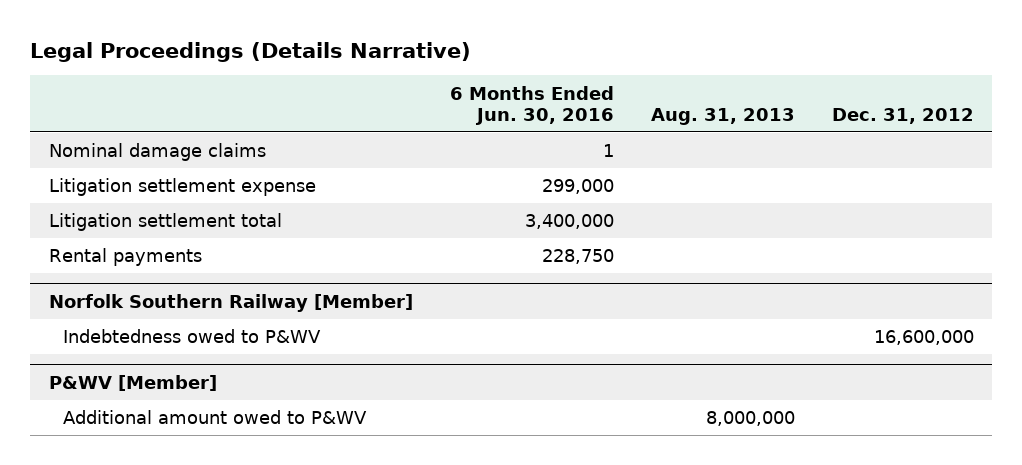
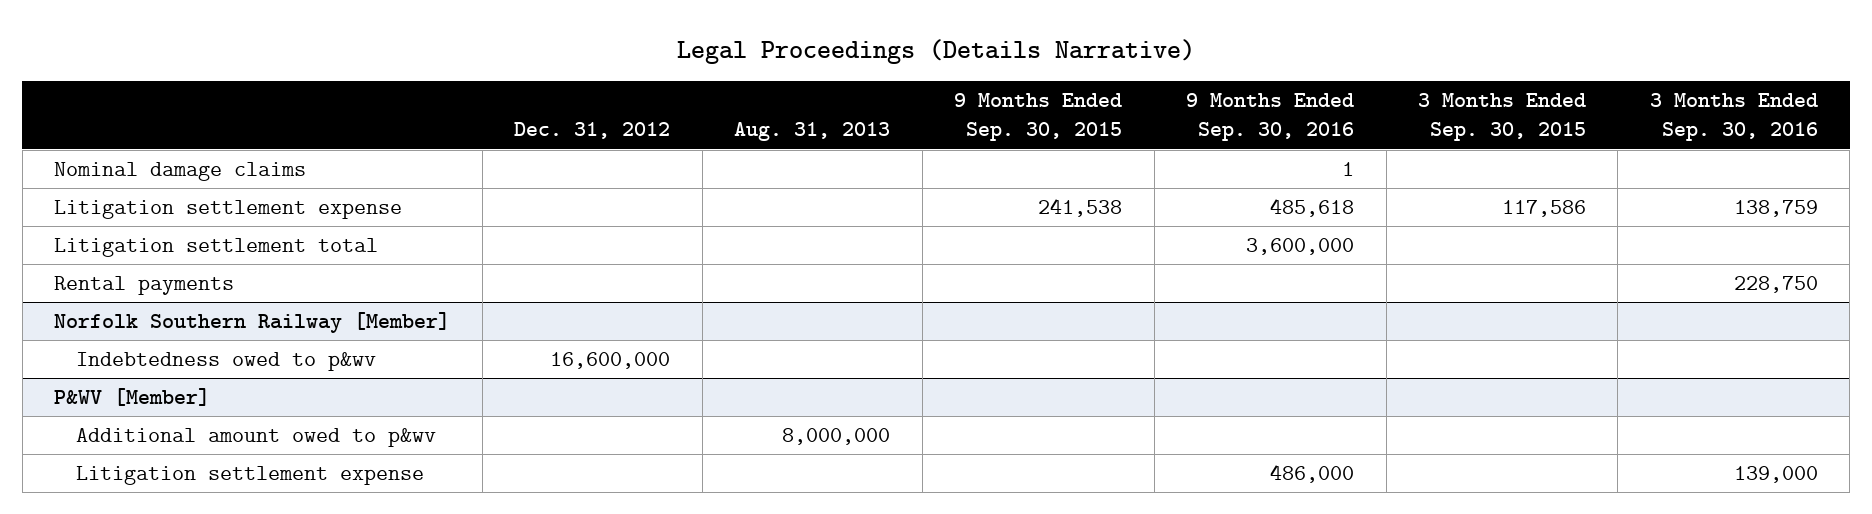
- | 6 Months Ended Jun. 30, 2016 | Aug. 31, 2013 | Dec. 31, 2012
+ | Dec. 31, 2012 | Aug. 31, 2013 | 9 Months Ended Sep. 30, 2015 | 9 Months Ended Sep. 30, 2016 | 3 Months Ended Sep. 30, 2015 | 3 Months Ended Sep. 30, 2016
@ Norfolk Southern Railway [Member]
- Indebtedness owed to P&WV | | | 16,600,000
+ Indebtedness owed to p&wv | 16,600,000 | | | | |
@ P&WV [Member]
- Additional amount owed to P&WV | | 8,000,000 |
+ Additional amount owed to p&wv | | 8,000,000 | | | |
+ Litigation settlement expense | | | | 486,000 | | 139,000

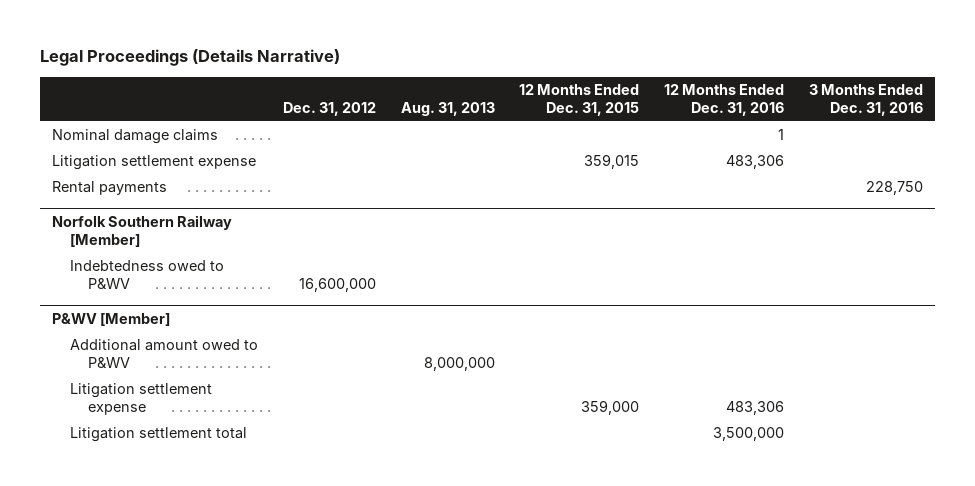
- | Dec. 31, 2012 | Aug. 31, 2013 | 9 Months Ended Sep. 30, 2015 | 9 Months Ended Sep. 30, 2016 | 3 Months Ended Sep. 30, 2015 | 3 Months Ended Sep. 30, 2016
+ | Dec. 31, 2012 | Aug. 31, 2013 | 12 Months Ended Dec. 31, 2015 | 12 Months Ended Dec. 31, 2016 | 3 Months Ended Dec. 31, 2016
- Litigation settlement total | | | | 3,600,000 | |
@ Norfolk Southern Railway [Member]
- Indebtedness owed to p&wv | 16,600,000 | | | | |
+ Indebtedness owed to P&WV | 16,600,000 | | | |
@ P&WV [Member]
- Additional amount owed to p&wv | | 8,000,000 | | | |
+ Additional amount owed to P&WV | | 8,000,000 | | |
+ Litigation settlement total | | | | 3,500,000 |

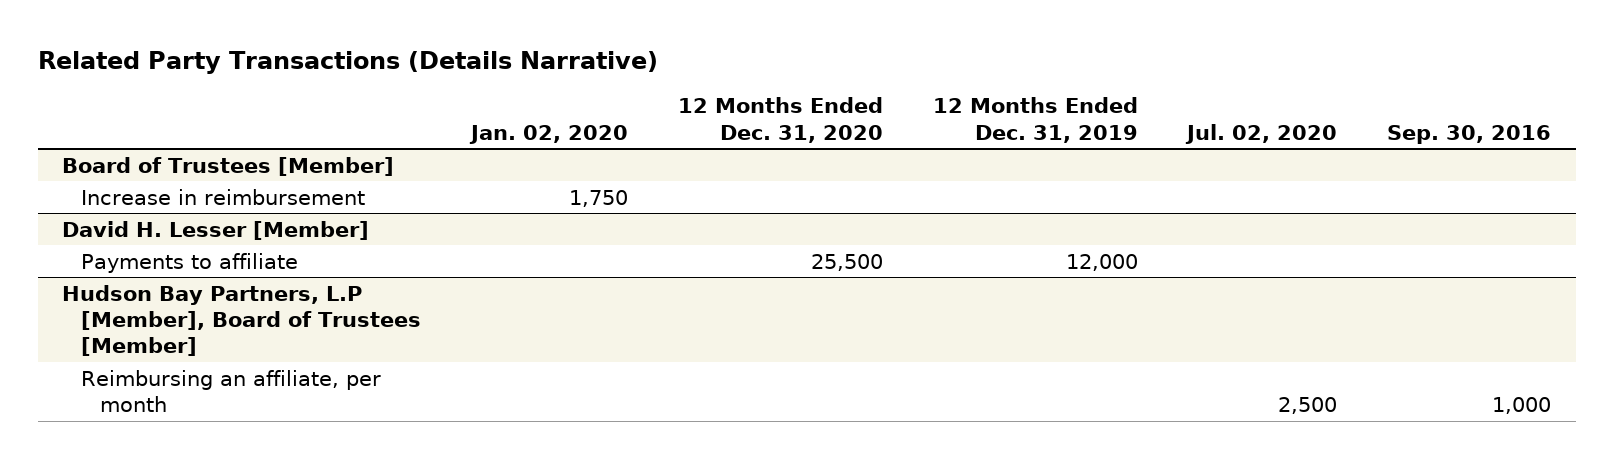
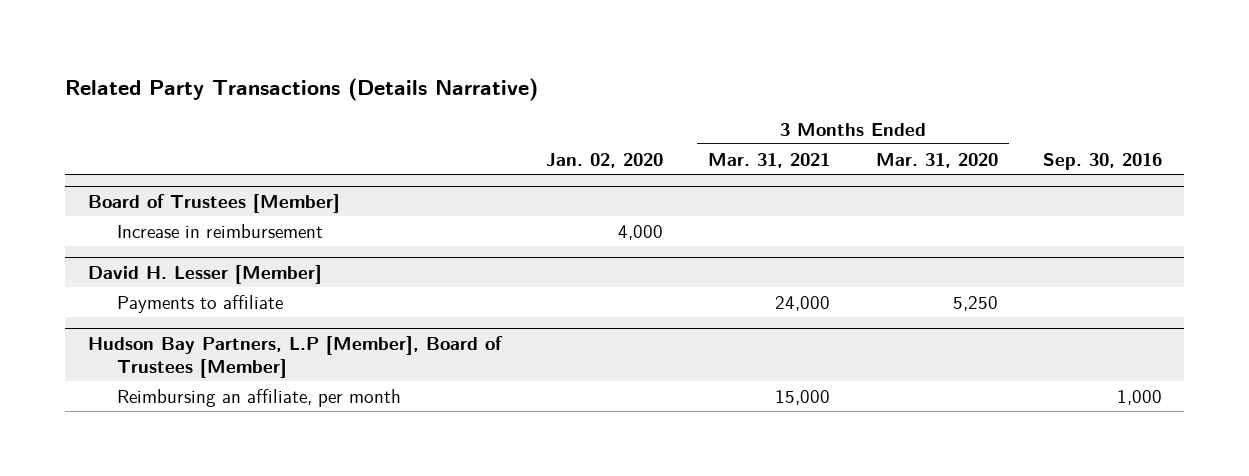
- | Jan. 02, 2020 | 12 Months Ended Dec. 31, 2020 | 12 Months Ended Dec. 31, 2019 | Jul. 02, 2020 | Sep. 30, 2016
+ | Jan. 02, 2020 | 3 Months Ended Mar. 31, 2021 | 3 Months Ended Mar. 31, 2020 | Sep. 30, 2016
@ Board of Trustees [Member]
- Increase in reimbursement | 1,750 | | | |
+ Increase in reimbursement | 4,000 | | |

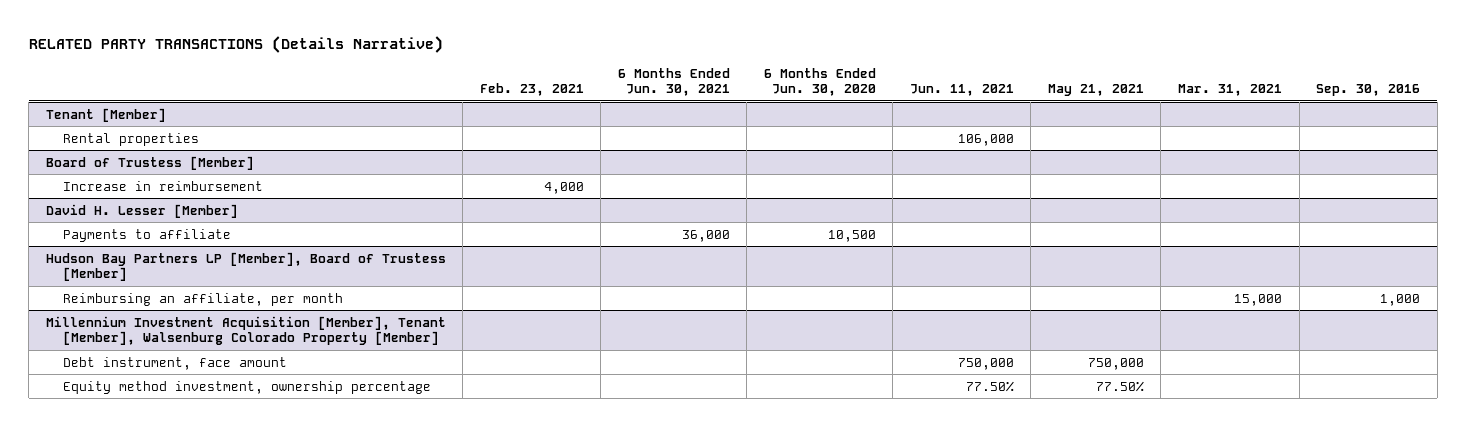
- Related Party Transactions (Details Narrative)
+ RELATED PARTY TRANSACTIONS (Details Narrative)
- | Jan. 02, 2020 | 3 Months Ended Mar. 31, 2021 | 3 Months Ended Mar. 31, 2020 | Sep. 30, 2016
+ | Feb. 23, 2021 | 6 Months Ended Jun. 30, 2021 | 6 Months Ended Jun. 30, 2020 | Jun. 11, 2021 | May 21, 2021 | Mar. 31, 2021 | Sep. 30, 2016
- Board of Trustees [Member]
+ Tenant [Member]
+ Rental properties | | | | 106,000 | | |
+ Board of Trustess [Member]
- Hudson Bay Partners, L.P [Member], Board of Trustees [Member]
+ Hudson Bay Partners LP [Member], Board of Trustess [Member]
+ Millennium Investment Acquisition [Member], Tenant [Member], Walsenburg Colorado Property [Member]
+ Debt instrument, face amount | | | | 750,000 | 750,000 | |
+ Equity method investment, ownership percentage | | | | 77.50% | 77.50% | |

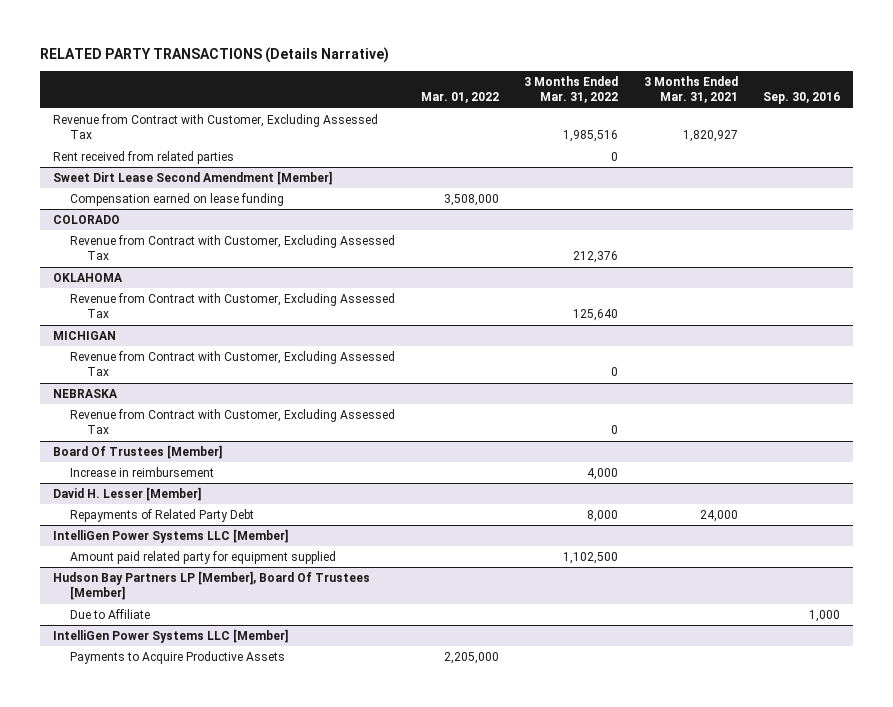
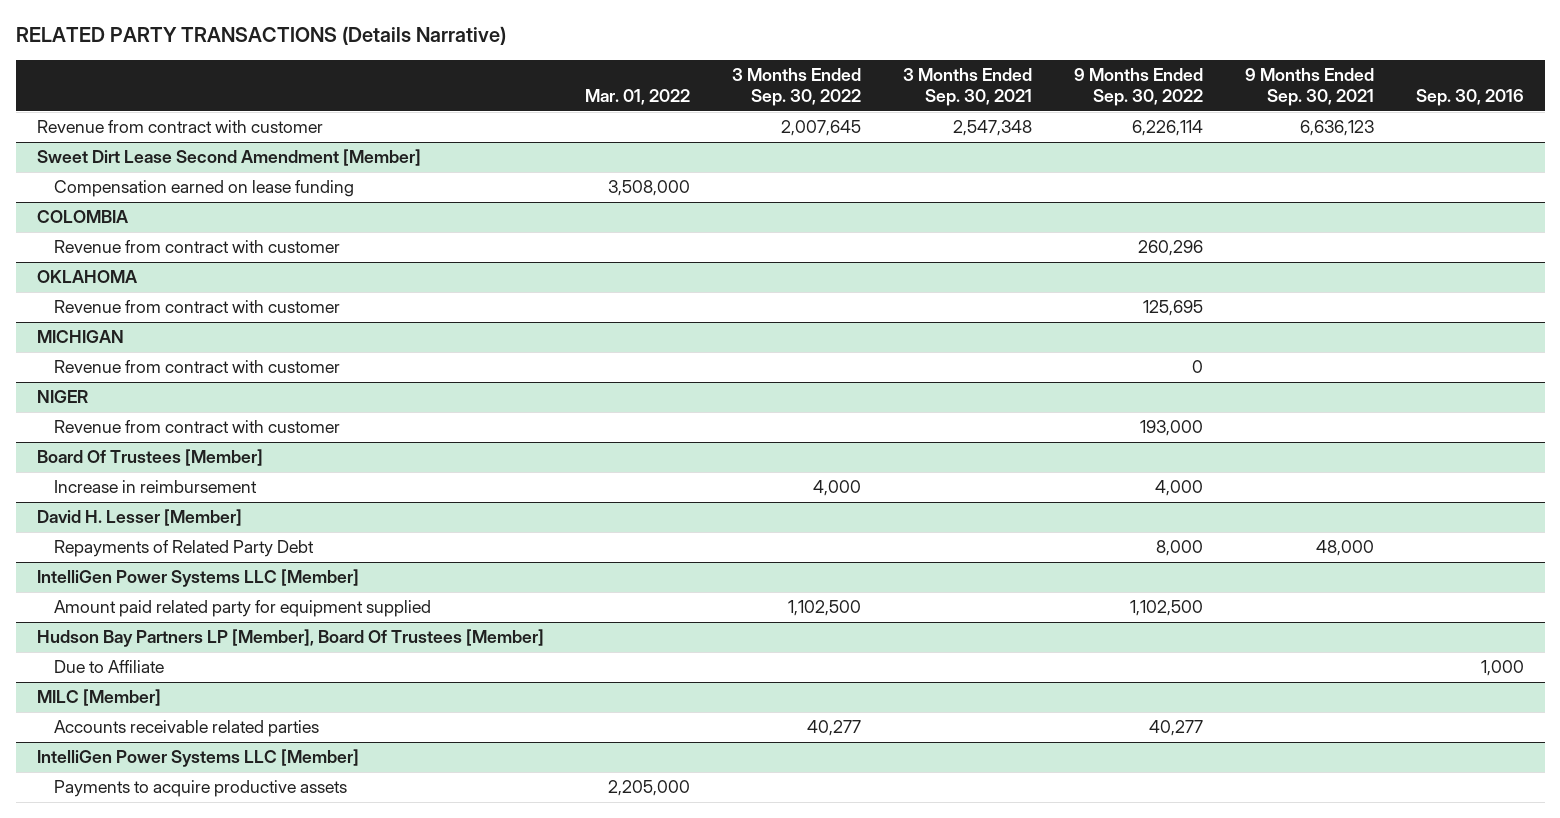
- | Mar. 01, 2022 | 3 Months Ended Mar. 31, 2022 | 3 Months Ended Mar. 31, 2021 | Sep. 30, 2016
+ | Mar. 01, 2022 | 3 Months Ended Sep. 30, 2022 | 3 Months Ended Sep. 30, 2021 | 9 Months Ended Sep. 30, 2022 | 9 Months Ended Sep. 30, 2021 | Sep. 30, 2016
- Revenue from Contract with Customer, Excluding Assessed Tax | | 1,985,516 | 1,820,927 |
- Rent received from related parties | | 0 | |
+ Revenue from contract with customer | | 2,007,645 | 2,547,348 | 6,226,114 | 6,636,123 |
- COLORADO
- Revenue from Contract with Customer, Excluding Assessed Tax | | 212,376 | |
+ COLOMBIA
+ Revenue from contract with customer | | | | 260,296 | |
@ OKLAHOMA
- Revenue from Contract with Customer, Excluding Assessed Tax | | 125,640 | |
+ Revenue from contract with customer | | | | 125,695 | |
@ MICHIGAN
- Revenue from Contract with Customer, Excluding Assessed Tax | | 0 | |
- NEBRASKA
- Revenue from Contract with Customer, Excluding Assessed Tax | | 0 | |
@ MICHIGAN
+ Revenue from contract with customer | | | | 0 | |
+ NIGER
+ Revenue from contract with customer | | | | 193,000 | |
+ MILC [Member]
+ Accounts receivable related parties | | 40,277 | | 40,277 | |
@ IntelliGen Power Systems LLC [Member]
- Payments to Acquire Productive Assets | 2,205,000 | | |
+ Payments to acquire productive assets | 2,205,000 | | | | |

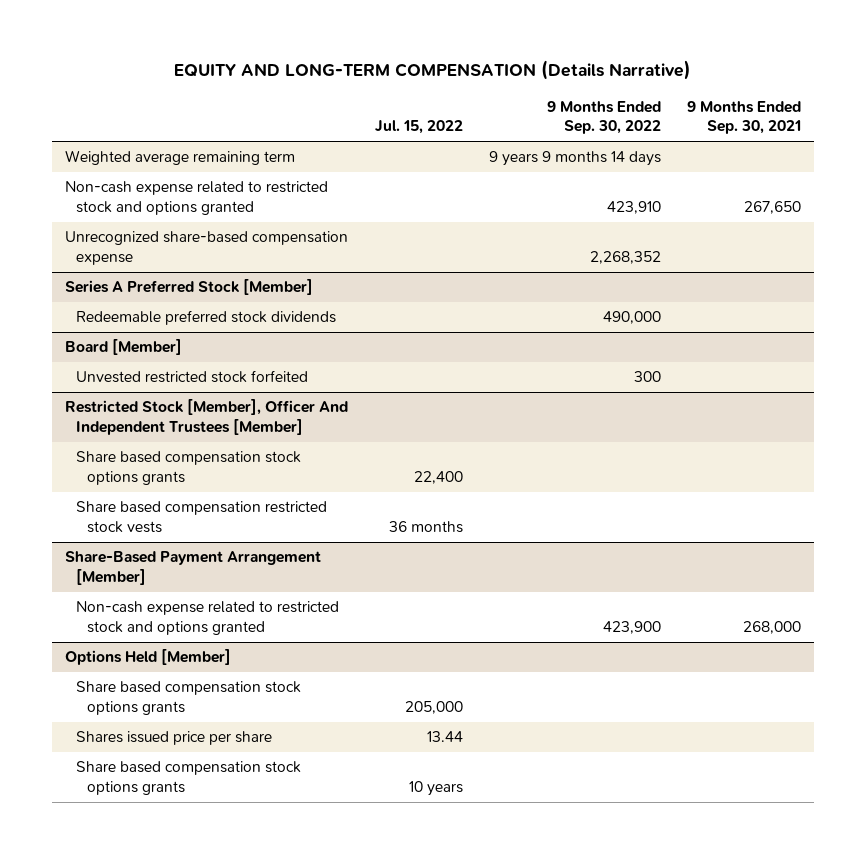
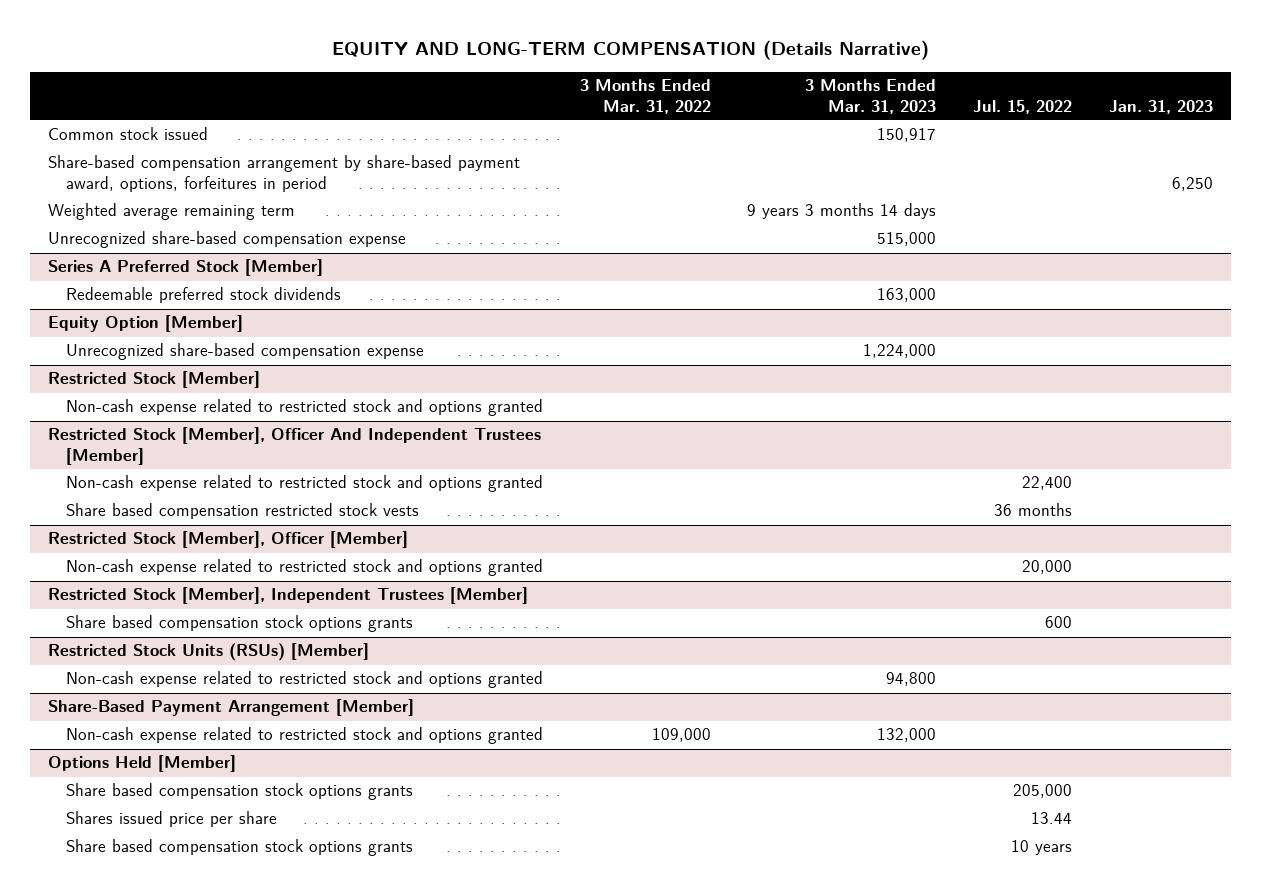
- | Jul. 15, 2022 | 9 Months Ended Sep. 30, 2022 | 9 Months Ended Sep. 30, 2021
+ | 3 Months Ended Mar. 31, 2022 | 3 Months Ended Mar. 31, 2023 | Jul. 15, 2022 | Jan. 31, 2023
+ Common stock issued | | 150,917 | |
+ Share-based compensation arrangement by share-based payment award, options, forfeitures in period | | | | 6,250
- Non-cash expense related to restricted stock and options granted | | 423,910 | 267,650
- Board [Member]
- Unvested restricted stock forfeited | | 300 |
+ Equity Option [Member]
+ Unrecognized share-based compensation expense | | 1,224,000 | |
+ Restricted Stock [Member]
+ Non-cash expense related to restricted stock and options granted
@ Restricted Stock [Member], Officer And Independent Trustees [Member]
- Share based compensation stock options grants | 22,400 | |
+ Non-cash expense related to restricted stock and options granted | | | 22,400 |
+ Restricted Stock [Member], Officer [Member]
+ Non-cash expense related to restricted stock and options granted | | | 20,000 |
+ Restricted Stock [Member], Independent Trustees [Member]
+ Share based compensation stock options grants | | | 600 |
+ Restricted Stock Units (RSUs) [Member]
+ Non-cash expense related to restricted stock and options granted | | 94,800 | |

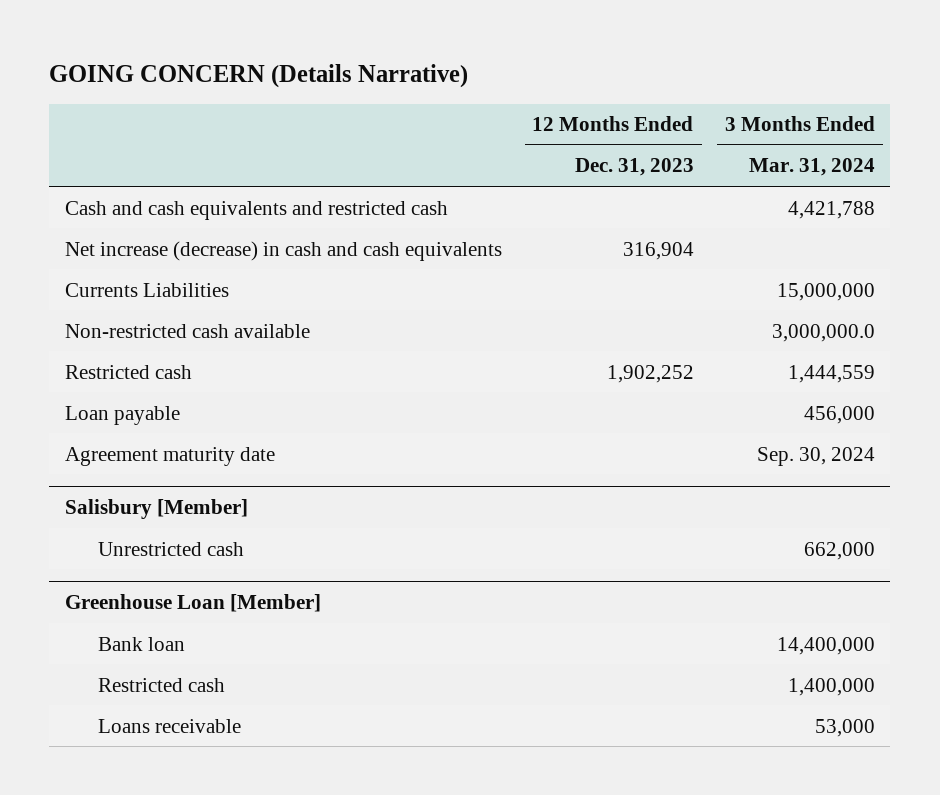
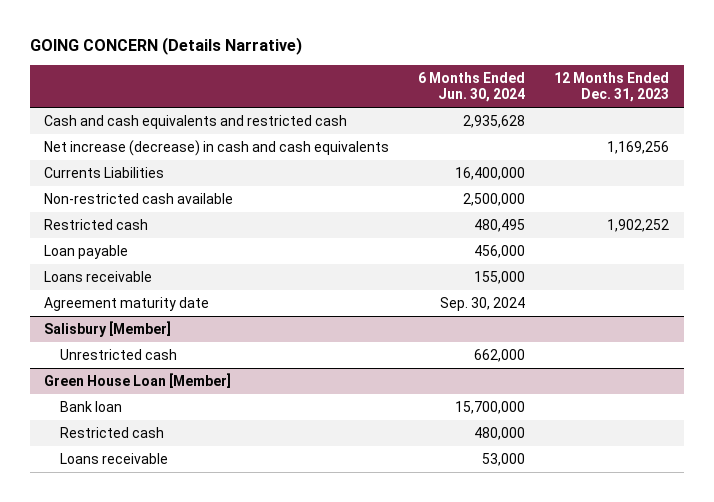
- | 12 Months Ended Dec. 31, 2023 | 3 Months Ended Mar. 31, 2024
+ | 6 Months Ended Jun. 30, 2024 | 12 Months Ended Dec. 31, 2023
- Net increase (decrease) in cash and cash equivalents | 316,904 |
+ Net increase (decrease) in cash and cash equivalents | | 1,169,256
+ Loans receivable | 155,000 |
- Greenhouse Loan [Member]
- Bank loan | | 14,400,000
- Restricted cash | | 1,400,000
- Loans receivable | | 53,000
+ Green House Loan [Member]
+ Bank loan | 15,700,000 |
+ Restricted cash | 480,000 |
+ Loans receivable | 53,000 |

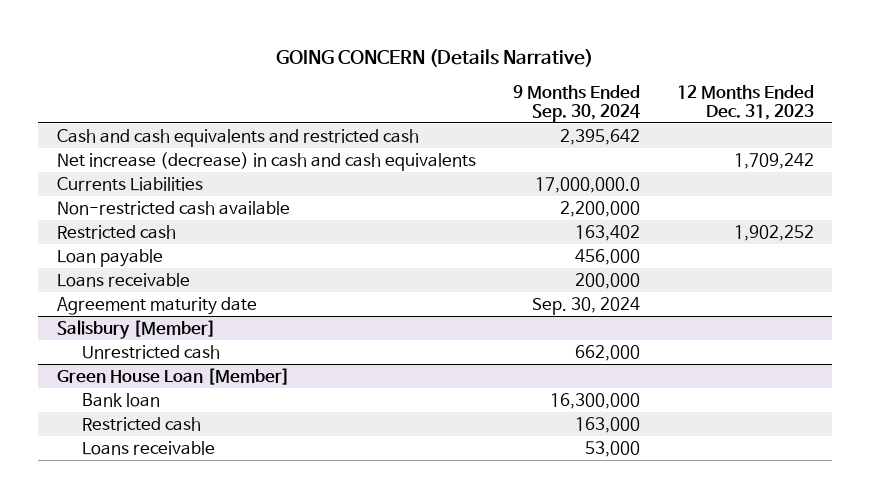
- | 6 Months Ended Jun. 30, 2024 | 12 Months Ended Dec. 31, 2023
+ | 9 Months Ended Sep. 30, 2024 | 12 Months Ended Dec. 31, 2023
- Net increase (decrease) in cash and cash equivalents | | 1,169,256
+ Net increase (decrease) in cash and cash equivalents | | 1,709,242

